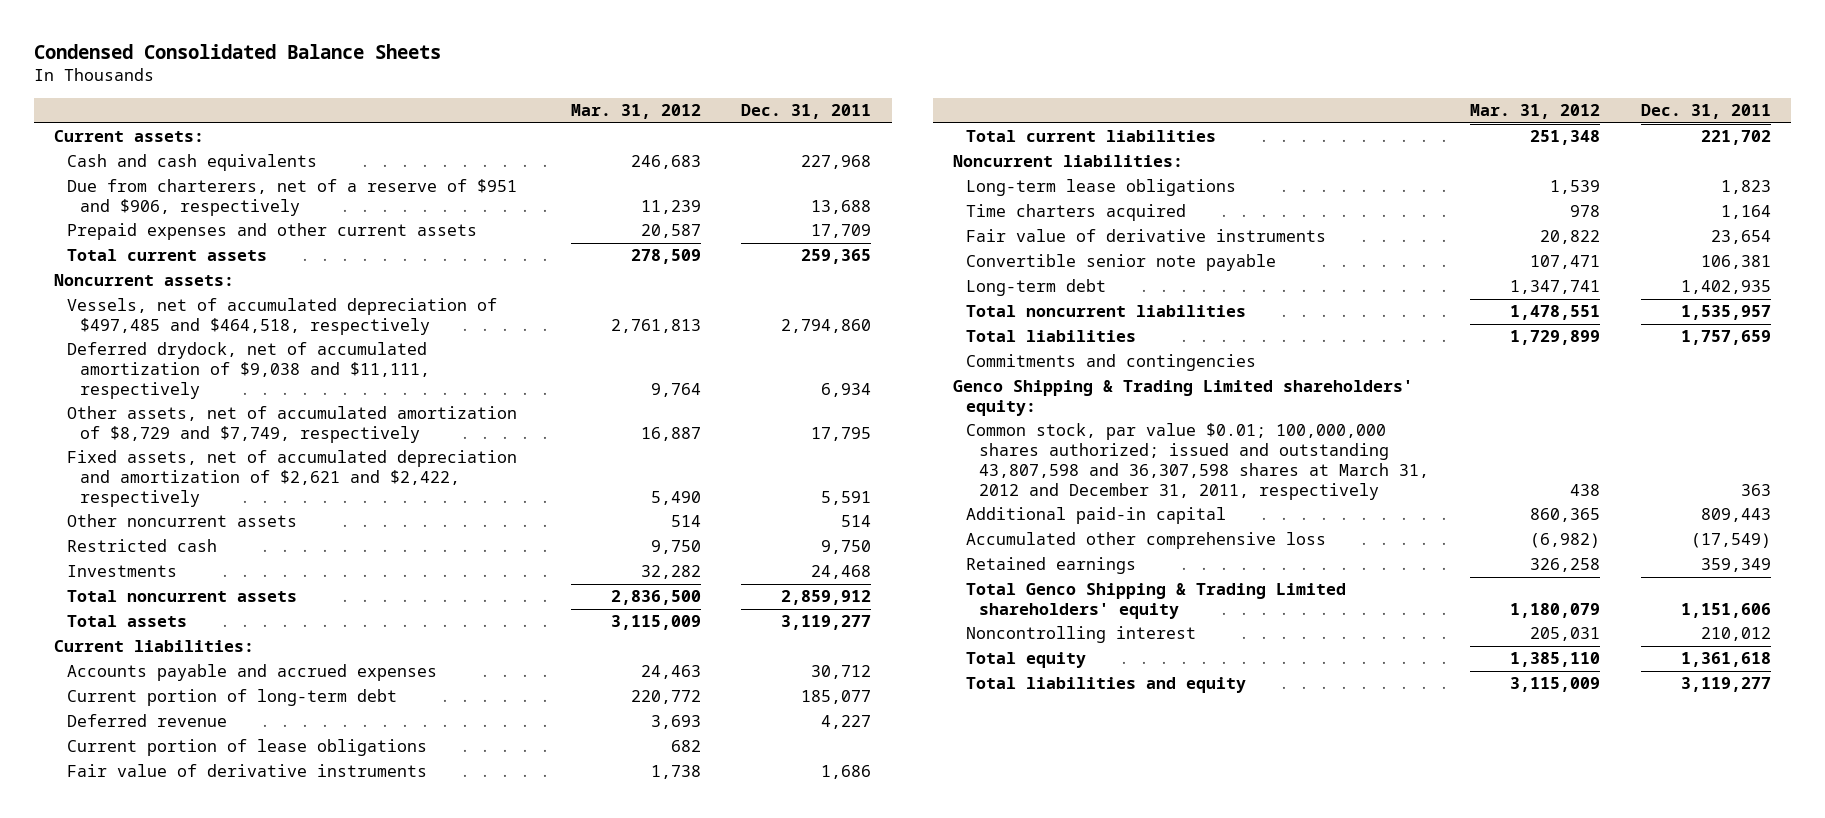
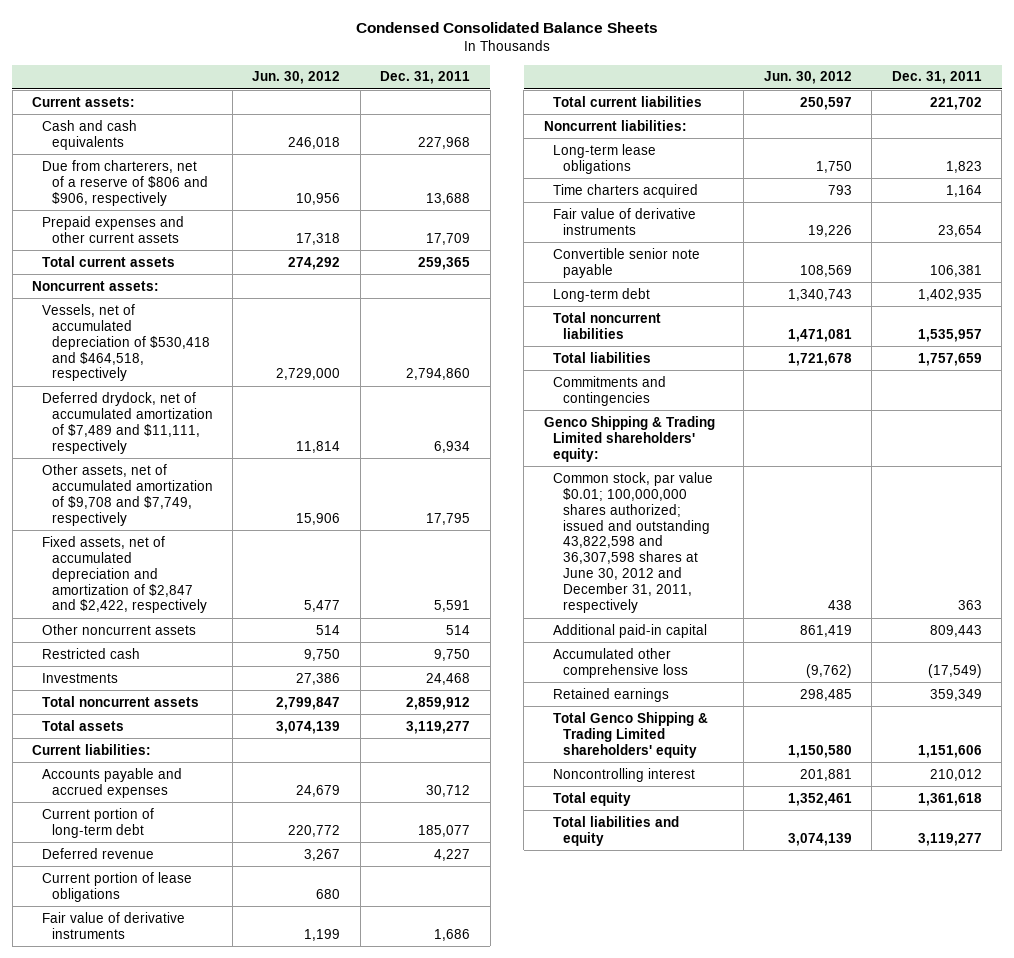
- | Mar. 31, 2012 | Dec. 31, 2011
+ | Jun. 30, 2012 | Dec. 31, 2011
- Due from charterers, net of a reserve of $951 and $906, respectively | 11,239 | 13,688
+ Due from charterers, net of a reserve of $806 and $906, respectively | 10,956 | 13,688
- Vessels, net of accumulated depreciation of $497,485 and $464,518, respectively | 2,761,813 | 2,794,860
- Deferred drydock, net of accumulated amortization of $9,038 and $11,111, respectively | 9,764 | 6,934
- Other assets, net of accumulated amortization of $8,729 and $7,749, respectively | 16,887 | 17,795
- Fixed assets, net of accumulated depreciation and amortization of $2,621 and $2,422, respectively | 5,490 | 5,591
+ Vessels, net of accumulated depreciation of $530,418 and $464,518, respectively | 2,729,000 | 2,794,860
+ Deferred drydock, net of accumulated amortization of $7,489 and $11,111, respectively | 11,814 | 6,934
+ Other assets, net of accumulated amortization of $9,708 and $7,749, respectively | 15,906 | 17,795
+ Fixed assets, net of accumulated depreciation and amortization of $2,847 and $2,422, respectively | 5,477 | 5,591
- Common stock, par value $0.01; 100,000,000 shares authorized; issued and outstanding 43,807,598 and 36,307,598 shares at March 31, 2012 and December 31, 2011, respectively | 438 | 363
+ Common stock, par value $0.01; 100,000,000 shares authorized; issued and outstanding 43,822,598 and 36,307,598 shares at June 30, 2012 and December 31, 2011, respectively | 438 | 363

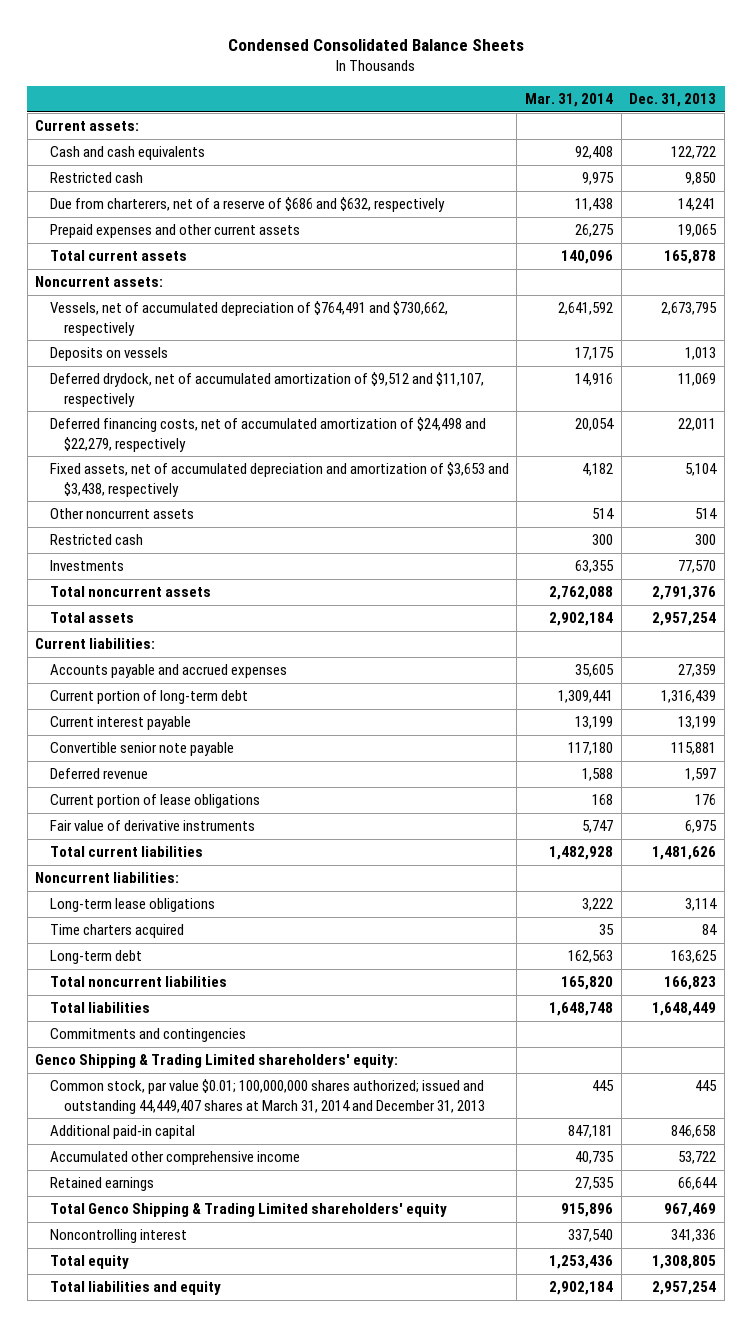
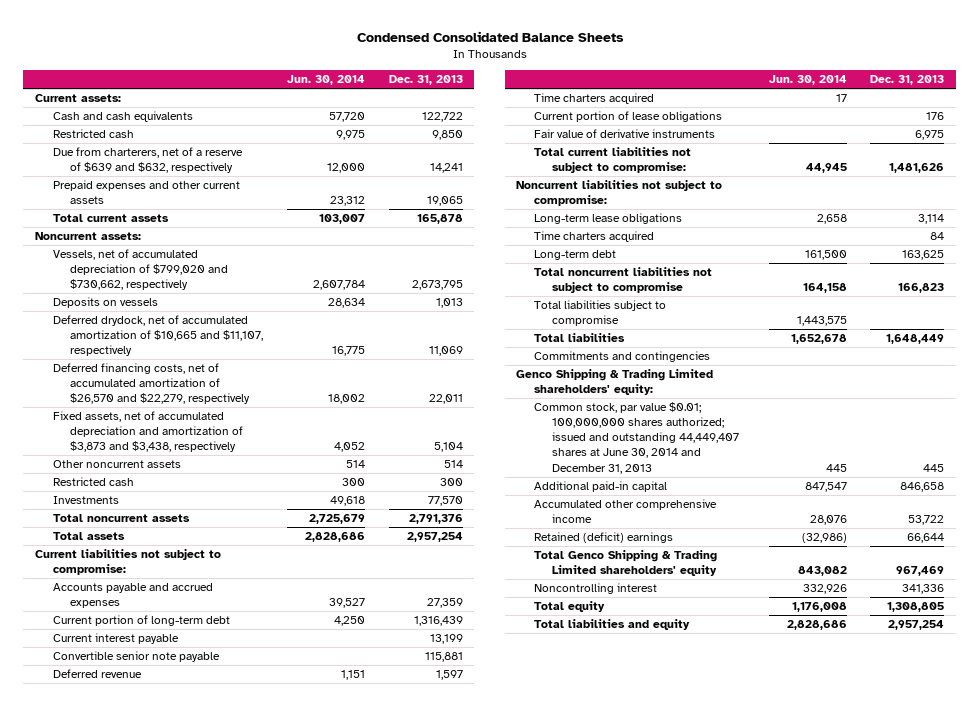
- | Mar. 31, 2014 | Dec. 31, 2013
+ | Jun. 30, 2014 | Dec. 31, 2013
- Due from charterers, net of a reserve of $686 and $632, respectively | 11,438 | 14,241
+ Due from charterers, net of a reserve of $639 and $632, respectively | 12,000 | 14,241
- Vessels, net of accumulated depreciation of $764,491 and $730,662, respectively | 2,641,592 | 2,673,795
+ Vessels, net of accumulated depreciation of $799,020 and $730,662, respectively | 2,607,784 | 2,673,795
- Deferred drydock, net of accumulated amortization of $9,512 and $11,107, respectively | 14,916 | 11,069
- Deferred financing costs, net of accumulated amortization of $24,498 and $22,279, respectively | 20,054 | 22,011
- Fixed assets, net of accumulated depreciation and amortization of $3,653 and $3,438, respectively | 4,182 | 5,104
+ Deferred drydock, net of accumulated amortization of $10,665 and $11,107, respectively | 16,775 | 11,069
+ Deferred financing costs, net of accumulated amortization of $26,570 and $22,279, respectively | 18,002 | 22,011
+ Fixed assets, net of accumulated depreciation and amortization of $3,873 and $3,438, respectively | 4,052 | 5,104
- Current liabilities:
+ Current liabilities not subject to compromise:
+ Time charters acquired | 17 |
- Total current liabilities | 1,482,928 | 1,481,626
- Noncurrent liabilities:
+ Total current liabilities not subject to compromise: | 44,945 | 1,481,626
+ Noncurrent liabilities not subject to compromise:
- Total noncurrent liabilities | 165,820 | 166,823
+ Total noncurrent liabilities not subject to compromise | 164,158 | 166,823
+ Total liabilities subject to compromise | 1,443,575 |
- Common stock, par value $0.01; 100,000,000 shares authorized; issued and outstanding 44,449,407 shares at March 31, 2014 and December 31, 2013 | 445 | 445
+ Common stock, par value $0.01; 100,000,000 shares authorized; issued and outstanding 44,449,407 shares at June 30, 2014 and December 31, 2013 | 445 | 445
- Retained earnings | 27,535 | 66,644
+ Retained (deficit) earnings | (32,986) | 66,644

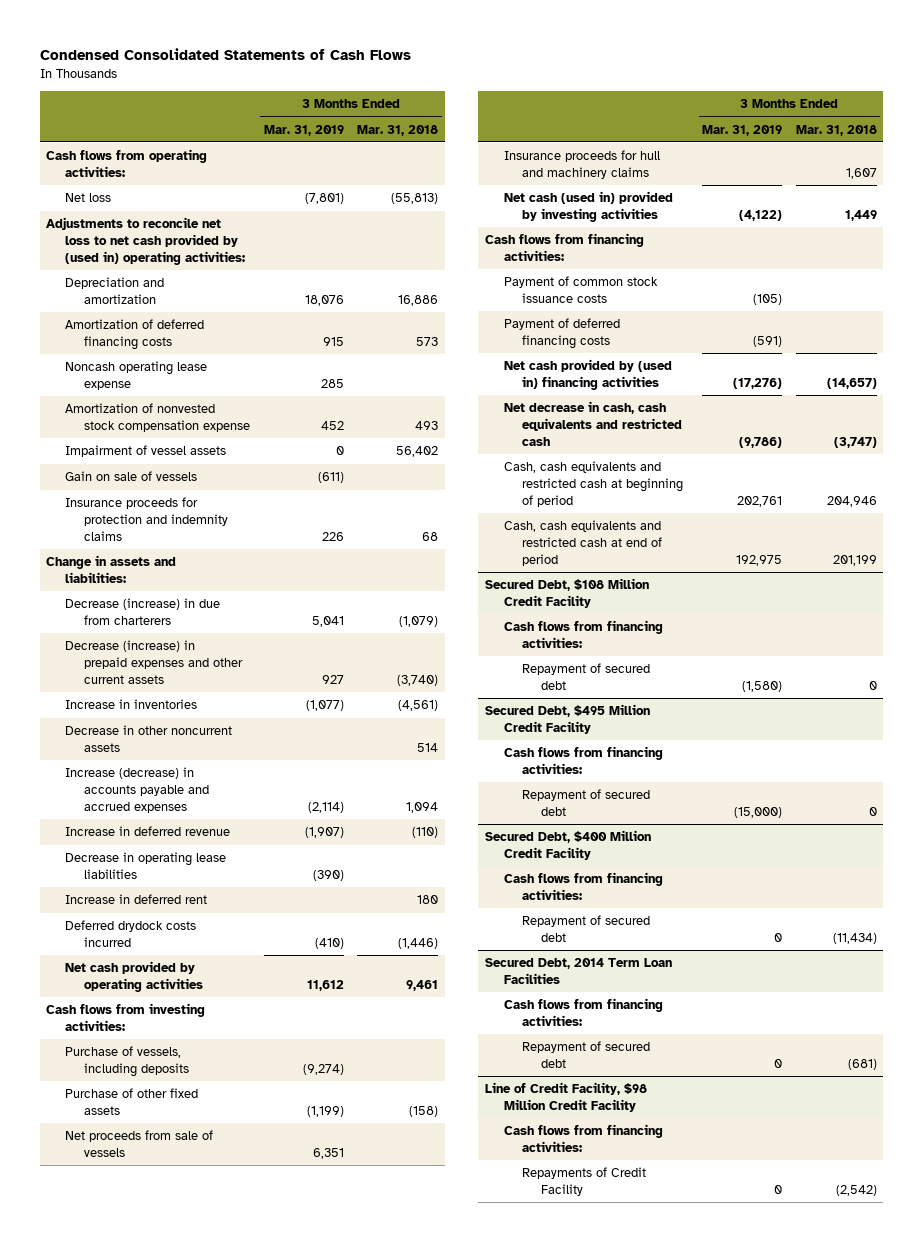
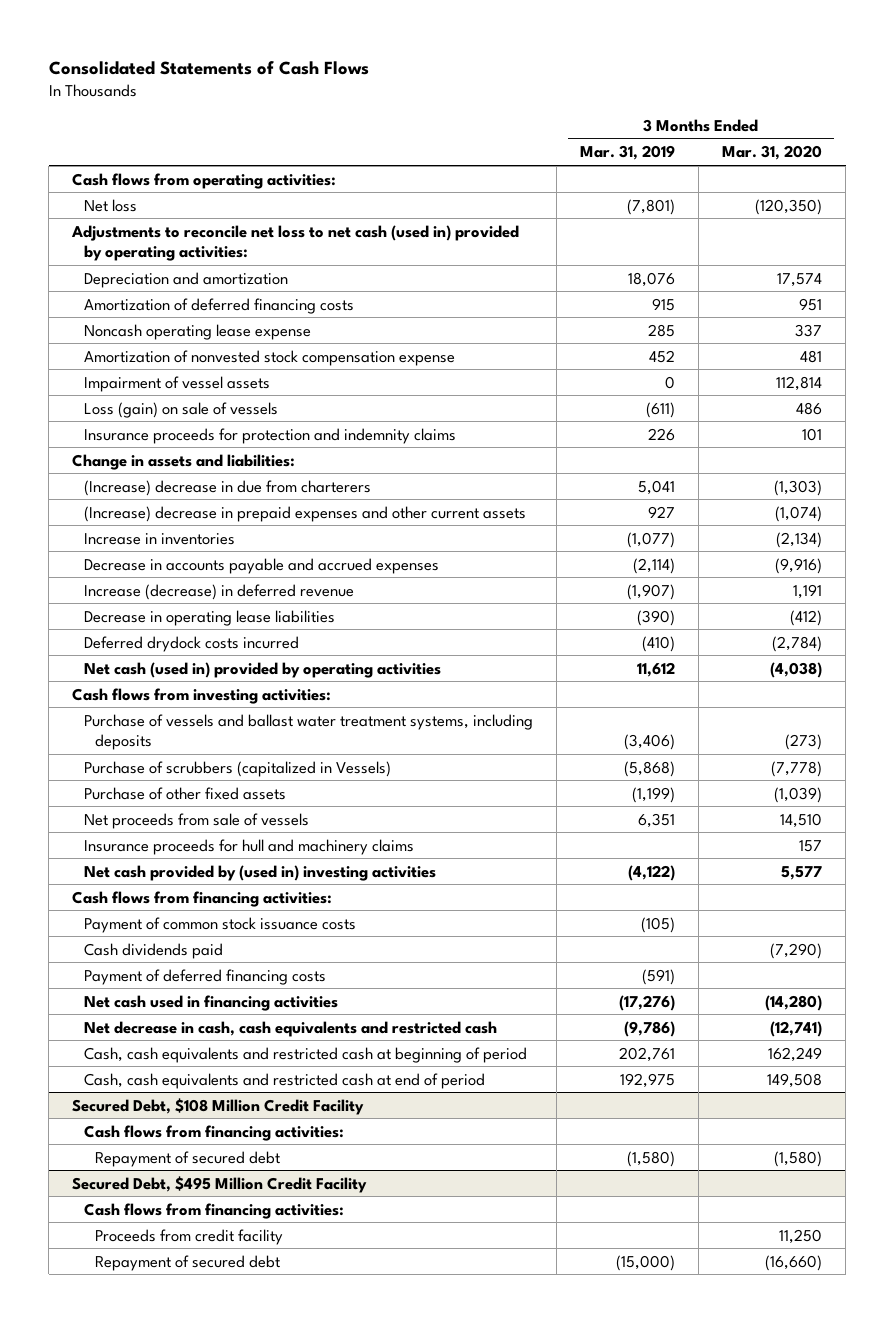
- Condensed Consolidated Statements of Cash Flows
+ Consolidated Statements of Cash Flows
- | 3 Months Ended Mar. 31, 2019 | 3 Months Ended Mar. 31, 2018
+ | 3 Months Ended Mar. 31, 2019 | 3 Months Ended Mar. 31, 2020
- Adjustments to reconcile net loss to net cash provided by (used in) operating activities:
+ Adjustments to reconcile net loss to net cash (used in) provided by operating activities:
- Gain on sale of vessels | (611) |
+ Loss (gain) on sale of vessels | (611) | 486
- Decrease (increase) in due from charterers | 5,041 | (1,079)
- Decrease (increase) in prepaid expenses and other current assets | 927 | (3,740)
+ (Increase) decrease in due from charterers | 5,041 | (1,303)
+ (Increase) decrease in prepaid expenses and other current assets | 927 | (1,074)
- Decrease in other noncurrent assets | | 514
- Increase (decrease) in accounts payable and accrued expenses | (2,114) | 1,094
- Increase in deferred revenue | (1,907) | (110)
+ Decrease in accounts payable and accrued expenses | (2,114) | (9,916)
+ Increase (decrease) in deferred revenue | (1,907) | 1,191
- Increase in deferred rent | | 180
- Net cash provided by operating activities | 11,612 | 9,461
+ Net cash (used in) provided by operating activities | 11,612 | (4,038)
- Purchase of vessels, including deposits | (9,274) |
+ Purchase of vessels and ballast water treatment systems, including deposits | (3,406) | (273)
+ Purchase of scrubbers (capitalized in Vessels) | (5,868) | (7,778)
- Net cash (used in) provided by investing activities | (4,122) | 1,449
+ Net cash provided by (used in) investing activities | (4,122) | 5,577
+ Cash dividends paid | | (7,290)
- Net cash provided by (used in) financing activities | (17,276) | (14,657)
+ Net cash used in financing activities | (17,276) | (14,280)
@ Secured Debt, $495 Million Credit Facility
+ Proceeds from credit facility | | 11,250
- Secured Debt, $400 Million Credit Facility
- Cash flows from financing activities:
- Repayment of secured debt | 0 | (11,434)
- Secured Debt, 2014 Term Loan Facilities
- Cash flows from financing activities:
- Repayment of secured debt | 0 | (681)
- Line of Credit Facility, $98 Million Credit Facility
- Cash flows from financing activities:
- Repayments of Credit Facility | 0 | (2,542)

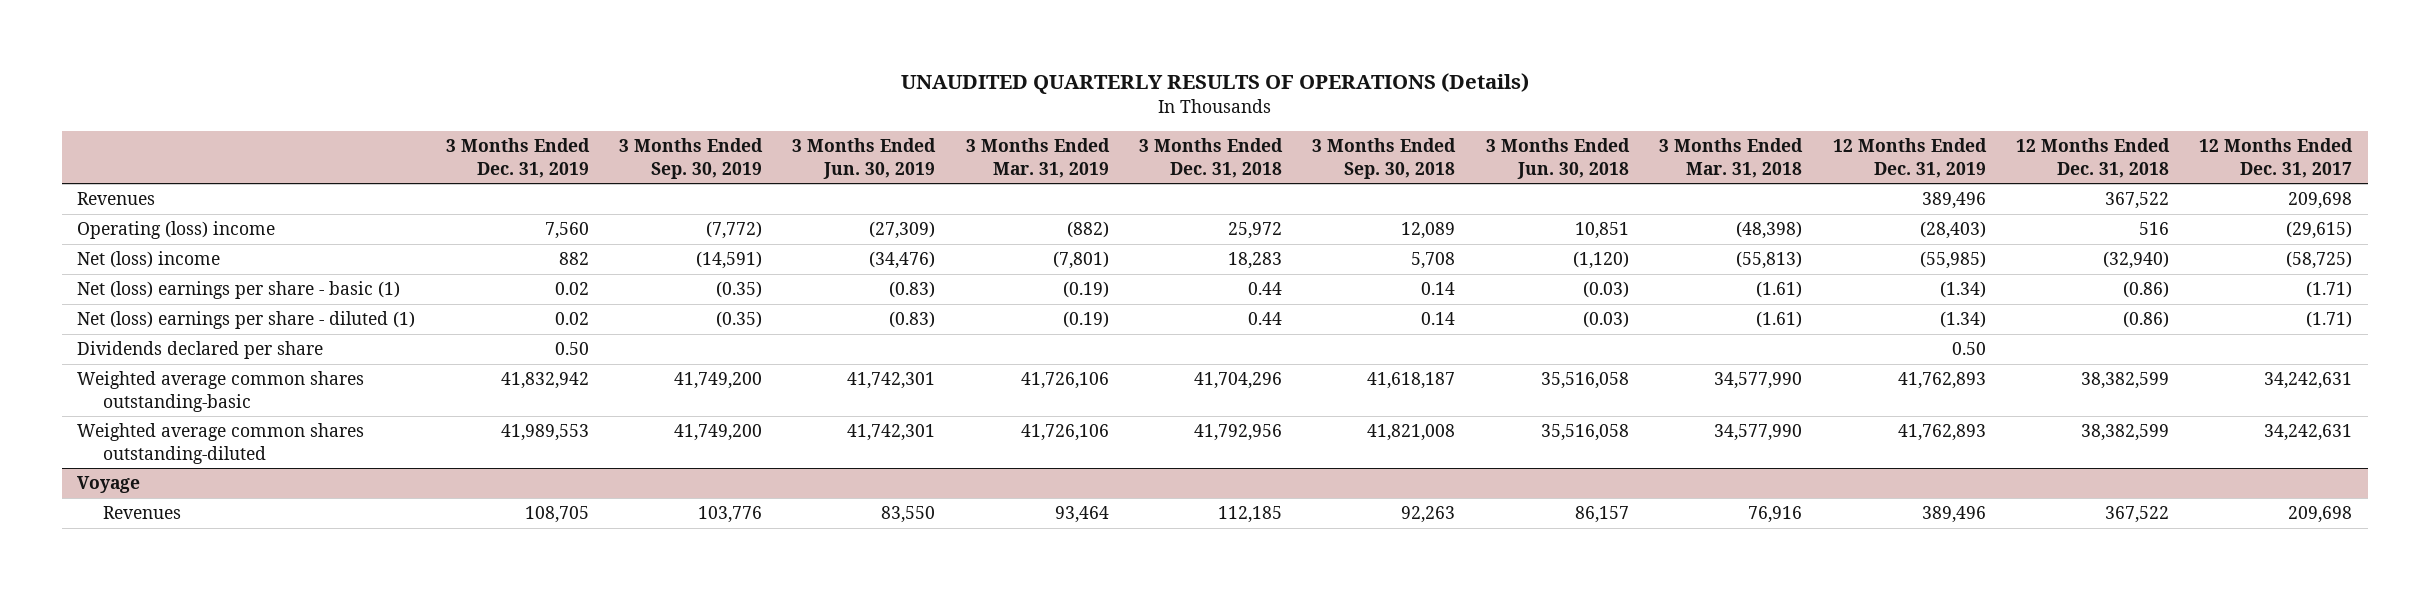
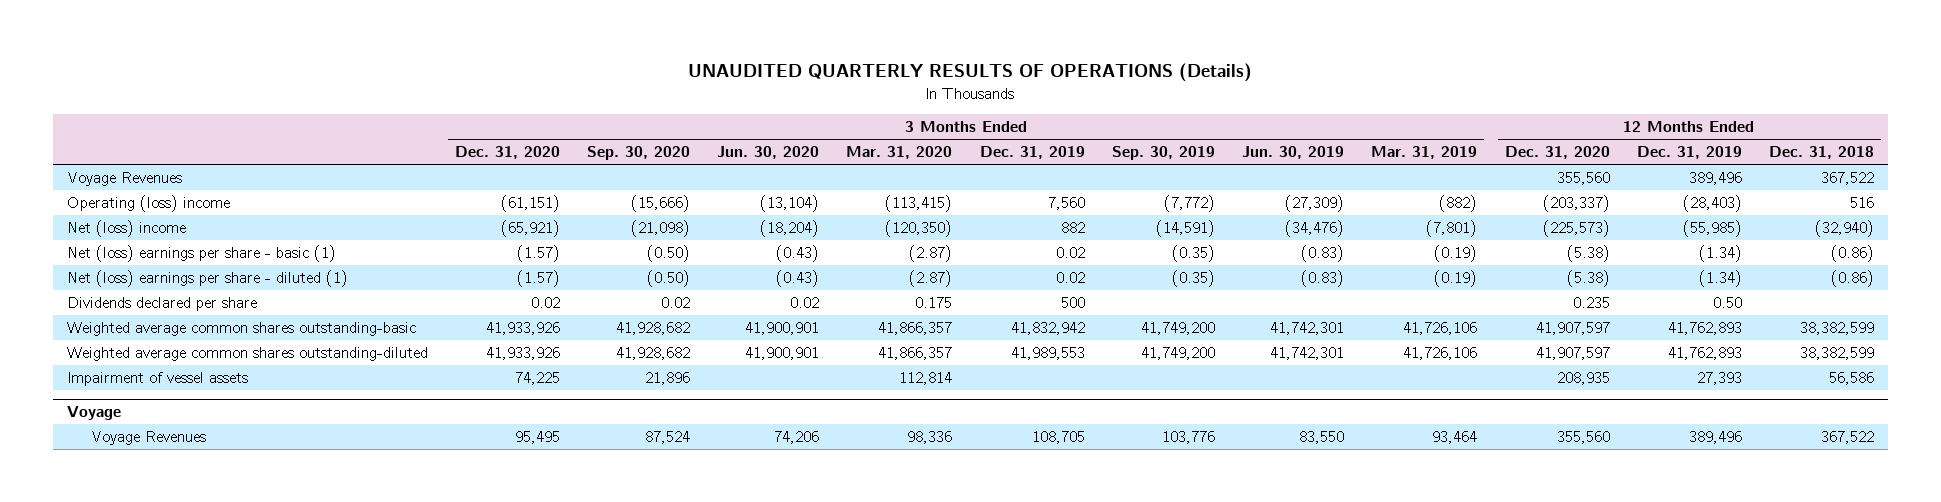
- | 3 Months Ended Dec. 31, 2019 | 3 Months Ended Sep. 30, 2019 | 3 Months Ended Jun. 30, 2019 | 3 Months Ended Mar. 31, 2019 | 3 Months Ended Dec. 31, 2018 | 3 Months Ended Sep. 30, 2018 | 3 Months Ended Jun. 30, 2018 | 3 Months Ended Mar. 31, 2018 | 12 Months Ended Dec. 31, 2019 | 12 Months Ended Dec. 31, 2018 | 12 Months Ended Dec. 31, 2017
+ | 3 Months Ended Dec. 31, 2020 | 3 Months Ended Sep. 30, 2020 | 3 Months Ended Jun. 30, 2020 | 3 Months Ended Mar. 31, 2020 | 3 Months Ended Dec. 31, 2019 | 3 Months Ended Sep. 30, 2019 | 3 Months Ended Jun. 30, 2019 | 3 Months Ended Mar. 31, 2019 | 12 Months Ended Dec. 31, 2020 | 12 Months Ended Dec. 31, 2019 | 12 Months Ended Dec. 31, 2018
- Revenues | | | | | | | | | 389,496 | 367,522 | 209,698
+ Voyage Revenues | | | | | | | | | 355,560 | 389,496 | 367,522
- Dividends declared per share | 0.50 | | | | | | | | 0.50 | |
+ Dividends declared per share | 0.02 | 0.02 | 0.02 | 0.175 | 500 | | | | 0.235 | 0.50 |
+ Impairment of vessel assets | 74,225 | 21,896 | | 112,814 | | | | | 208,935 | 27,393 | 56,586
@ Voyage
- Revenues | 108,705 | 103,776 | 83,550 | 93,464 | 112,185 | 92,263 | 86,157 | 76,916 | 389,496 | 367,522 | 209,698
+ Voyage Revenues | 95,495 | 87,524 | 74,206 | 98,336 | 108,705 | 103,776 | 83,550 | 93,464 | 355,560 | 389,496 | 367,522

